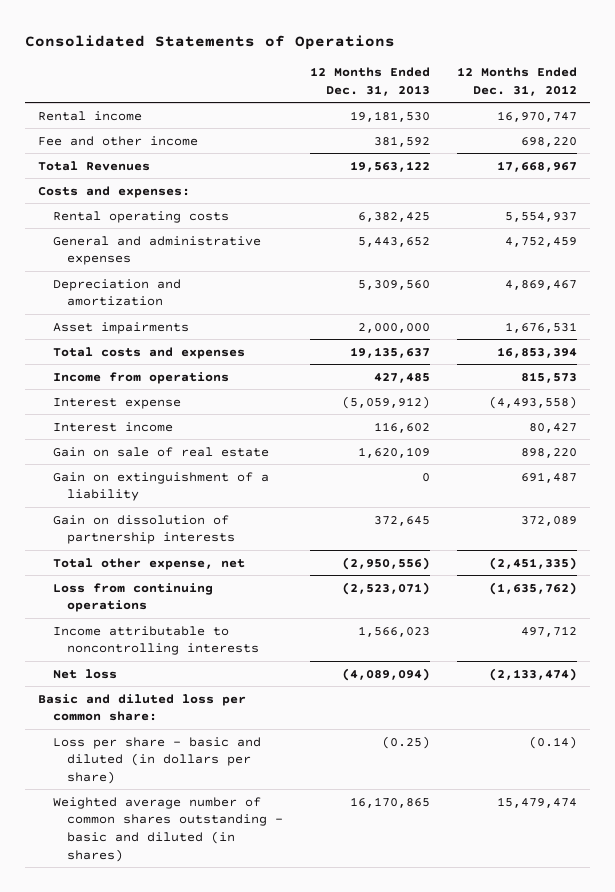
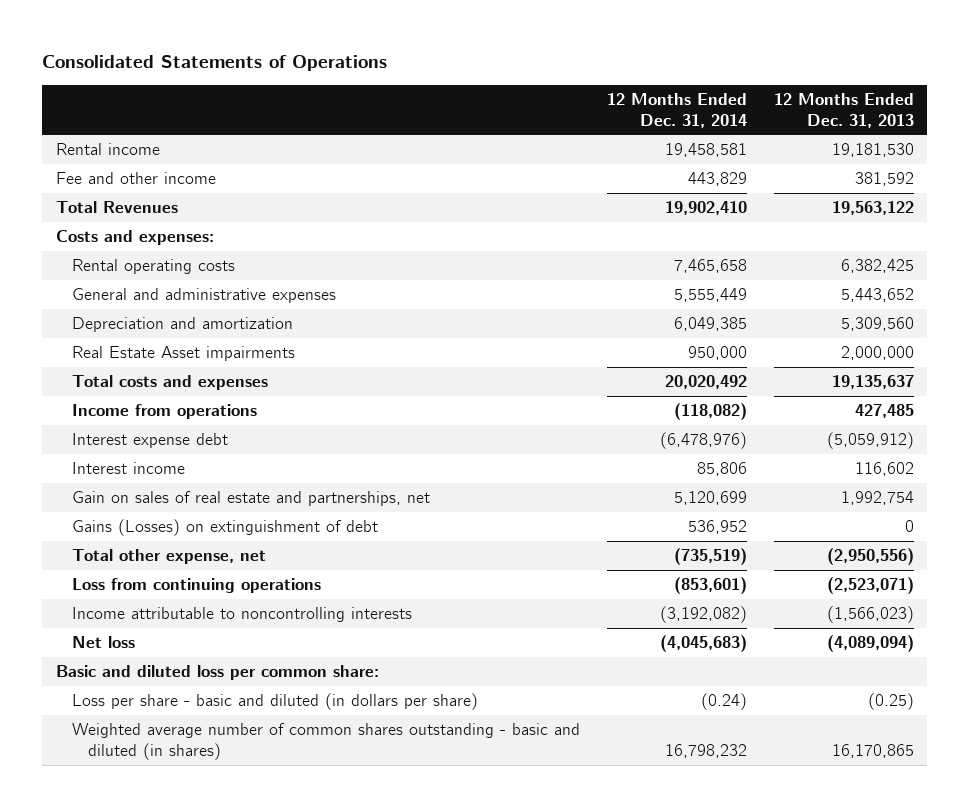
- | 12 Months Ended Dec. 31, 2013 | 12 Months Ended Dec. 31, 2012
+ | 12 Months Ended Dec. 31, 2014 | 12 Months Ended Dec. 31, 2013
- Asset impairments | 2,000,000 | 1,676,531
+ Real Estate Asset impairments | 950,000 | 2,000,000
- Interest expense | (5,059,912) | (4,493,558)
+ Interest expense debt | (6,478,976) | (5,059,912)
- Gain on sale of real estate | 1,620,109 | 898,220
- Gain on extinguishment of a liability | 0 | 691,487
- Gain on dissolution of partnership interests | 372,645 | 372,089
+ Gain on sales of real estate and partnerships, net | 5,120,699 | 1,992,754
+ Gains (Losses) on extinguishment of debt | 536,952 | 0
- Income attributable to noncontrolling interests | 1,566,023 | 497,712
+ Income attributable to noncontrolling interests | (3,192,082) | (1,566,023)

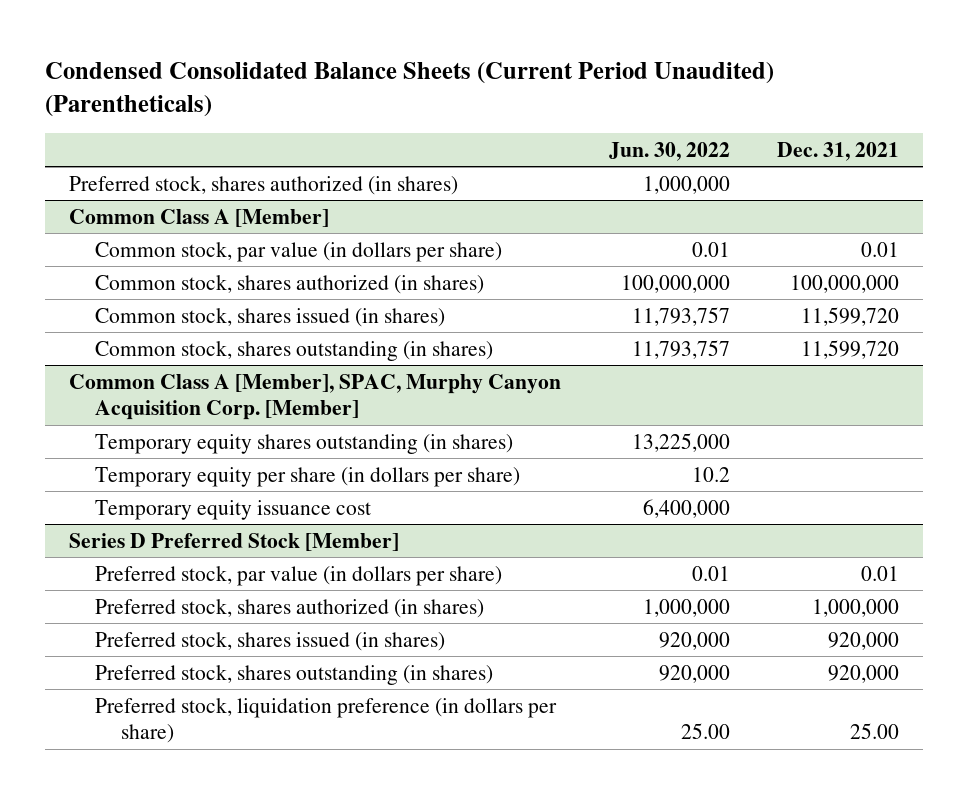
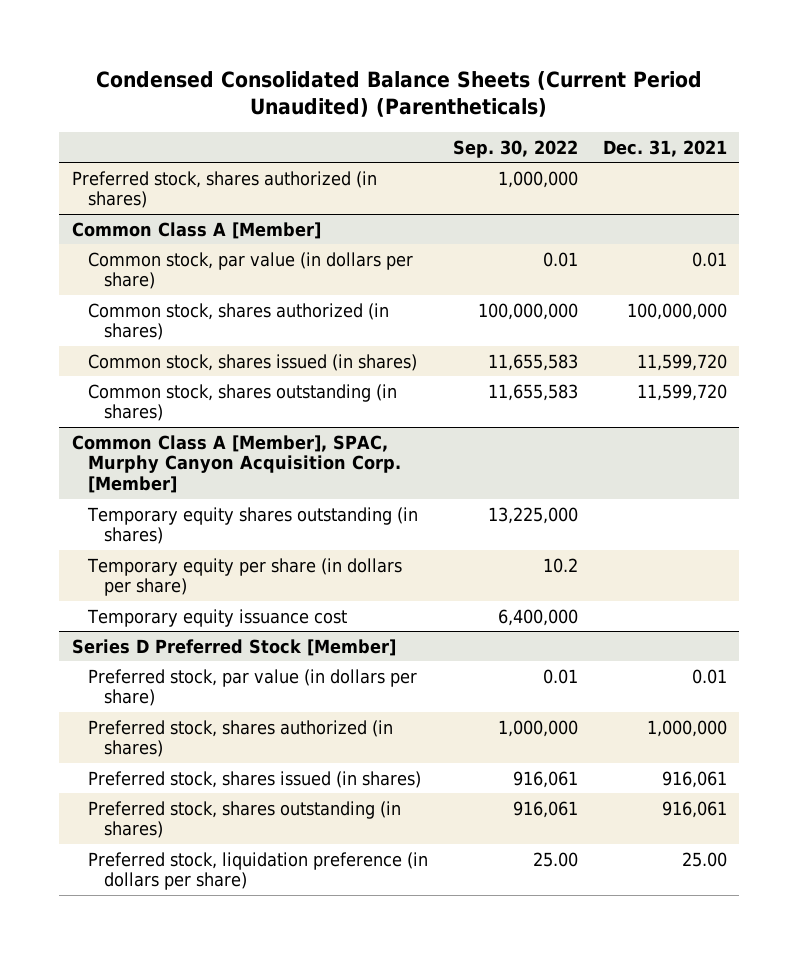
- | Jun. 30, 2022 | Dec. 31, 2021
+ | Sep. 30, 2022 | Dec. 31, 2021
@ Series D Preferred Stock [Member]
- Preferred stock, shares issued (in shares) | 920,000 | 920,000
- Preferred stock, shares outstanding (in shares) | 920,000 | 920,000
+ Preferred stock, shares issued (in shares) | 916,061 | 916,061
+ Preferred stock, shares outstanding (in shares) | 916,061 | 916,061

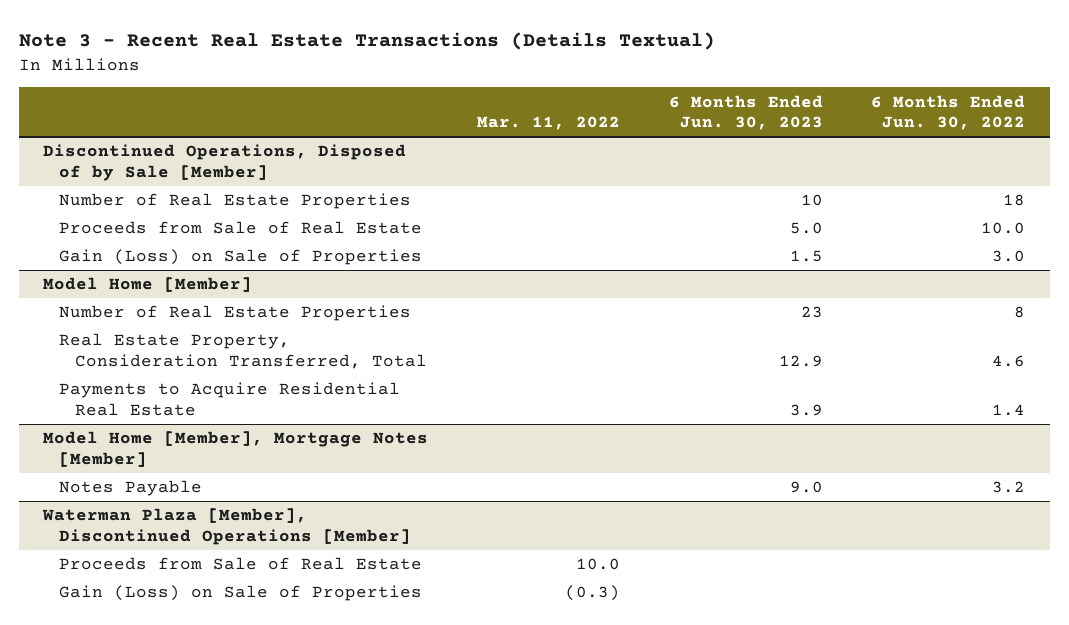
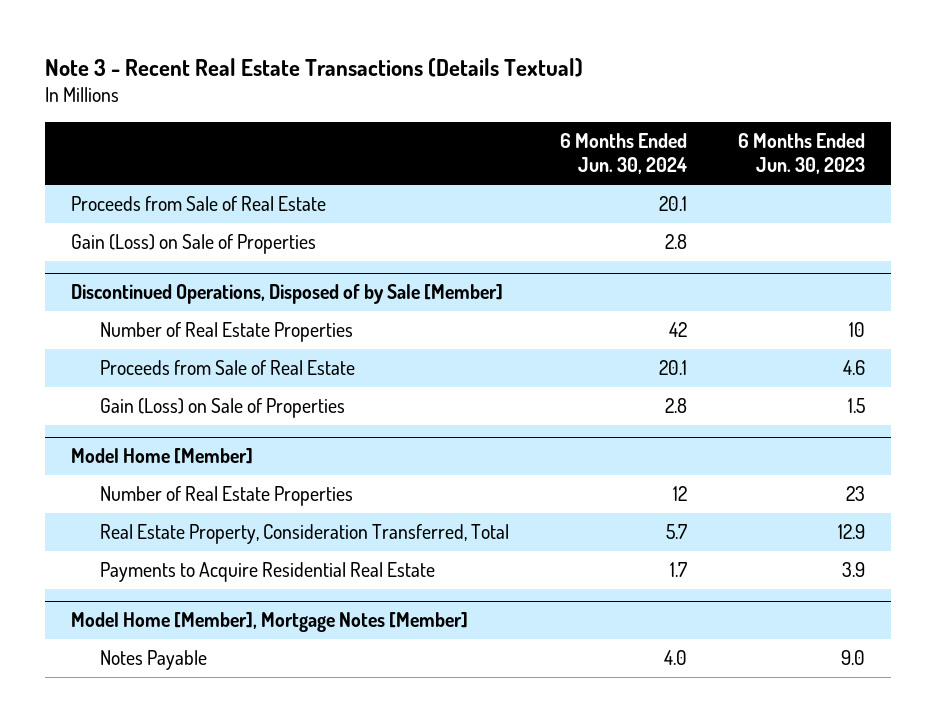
- | Mar. 11, 2022 | 6 Months Ended Jun. 30, 2023 | 6 Months Ended Jun. 30, 2022
+ | 6 Months Ended Jun. 30, 2024 | 6 Months Ended Jun. 30, 2023
+ Proceeds from Sale of Real Estate | 20.1 |
+ Gain (Loss) on Sale of Properties | 2.8 |
@ Discontinued Operations, Disposed of by Sale [Member]
- Proceeds from Sale of Real Estate | | 5.0 | 10.0
+ Proceeds from Sale of Real Estate | 20.1 | 4.6
- Waterman Plaza [Member], Discontinued Operations [Member]
- Proceeds from Sale of Real Estate | 10.0 | |
- Gain (Loss) on Sale of Properties | (0.3) | |

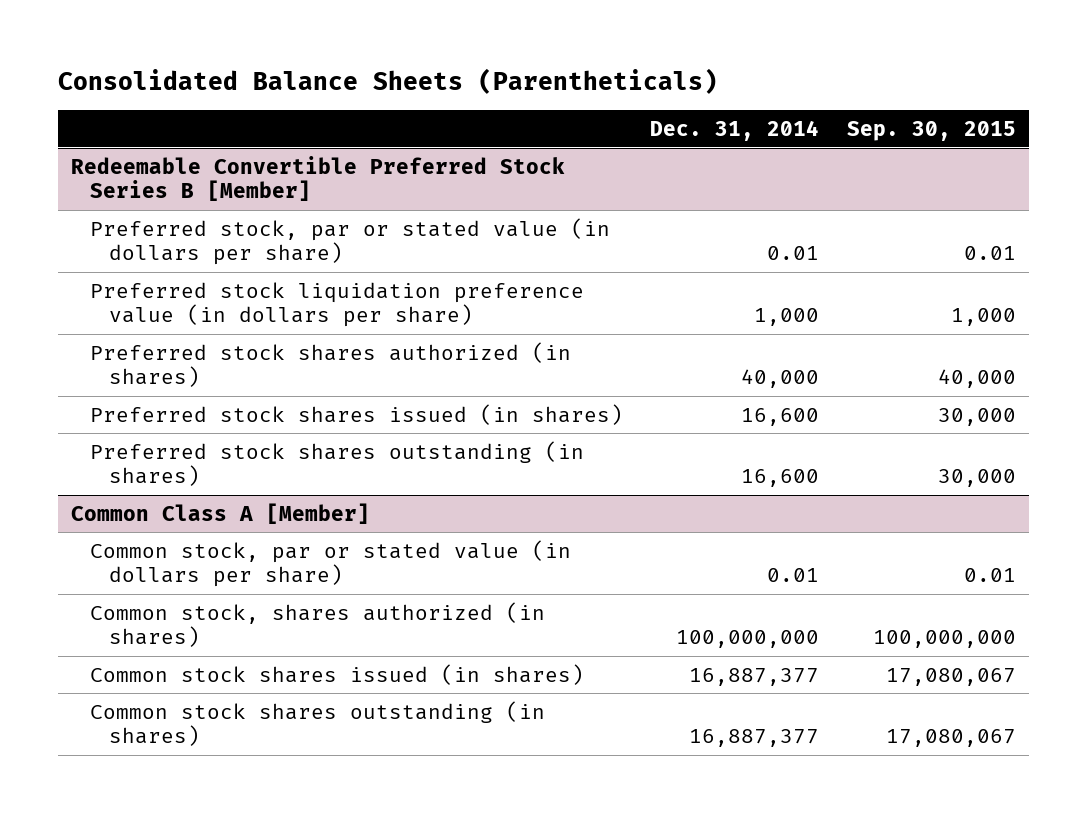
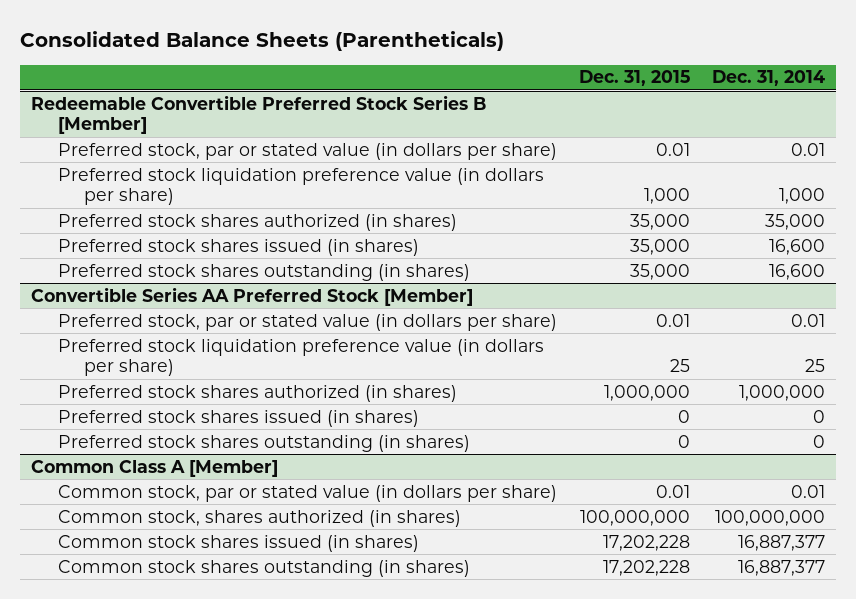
- | Dec. 31, 2014 | Sep. 30, 2015
+ | Dec. 31, 2015 | Dec. 31, 2014
@ Redeemable Convertible Preferred Stock Series B [Member]
- Preferred stock shares authorized (in shares) | 40,000 | 40,000
+ Preferred stock shares authorized (in shares) | 35,000 | 35,000
+ Convertible Series AA Preferred Stock [Member]
+ Preferred stock, par or stated value (in dollars per share) | 0.01 | 0.01
+ Preferred stock liquidation preference value (in dollars per share) | 25 | 25
+ Preferred stock shares authorized (in shares) | 1,000,000 | 1,000,000
+ Preferred stock shares issued (in shares) | 0 | 0
+ Preferred stock shares outstanding (in shares) | 0 | 0

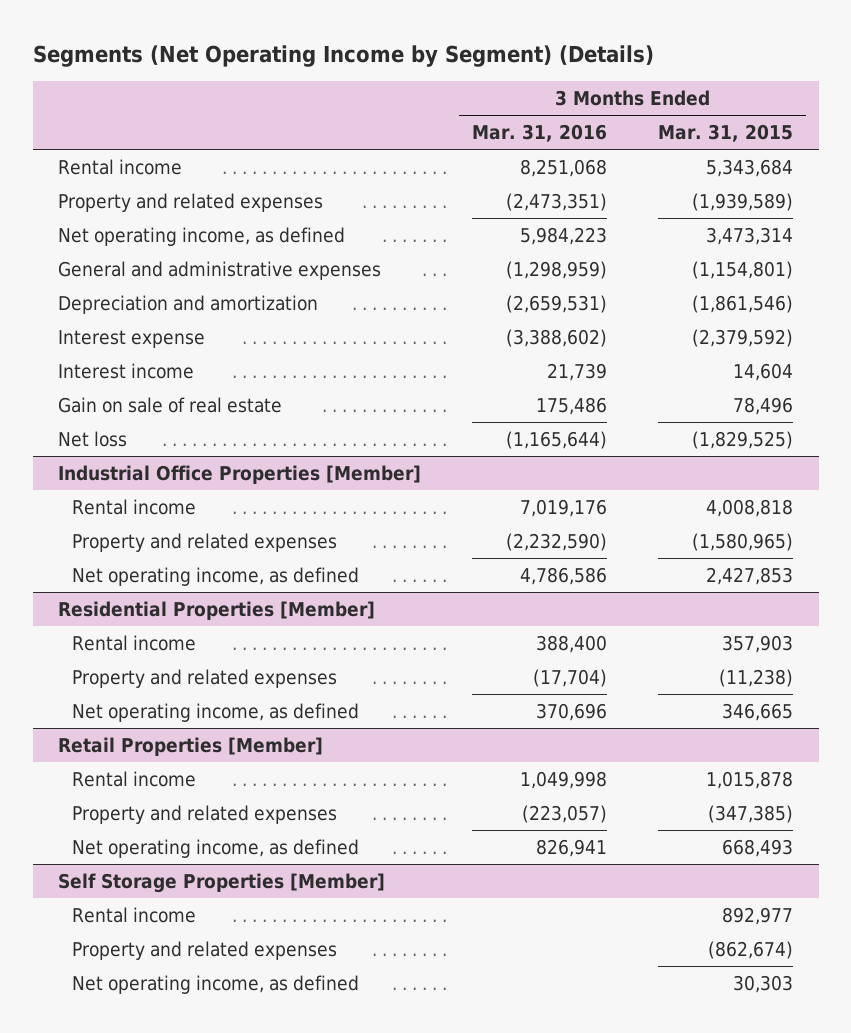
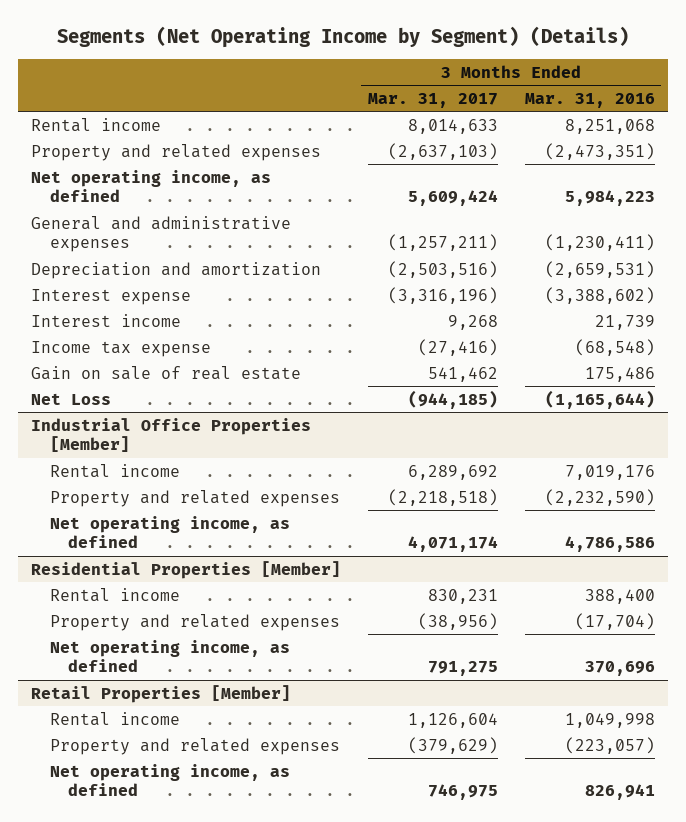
- | 3 Months Ended Mar. 31, 2016 | 3 Months Ended Mar. 31, 2015
+ | 3 Months Ended Mar. 31, 2017 | 3 Months Ended Mar. 31, 2016
- General and administrative expenses | (1,298,959) | (1,154,801)
+ General and administrative expenses | (1,257,211) | (1,230,411)
+ Income tax expense | (27,416) | (68,548)
- Net loss | (1,165,644) | (1,829,525)
+ Net Loss | (944,185) | (1,165,644)
- Self Storage Properties [Member]
- Rental income | | 892,977
- Property and related expenses | | (862,674)
- Net operating income, as defined | | 30,303

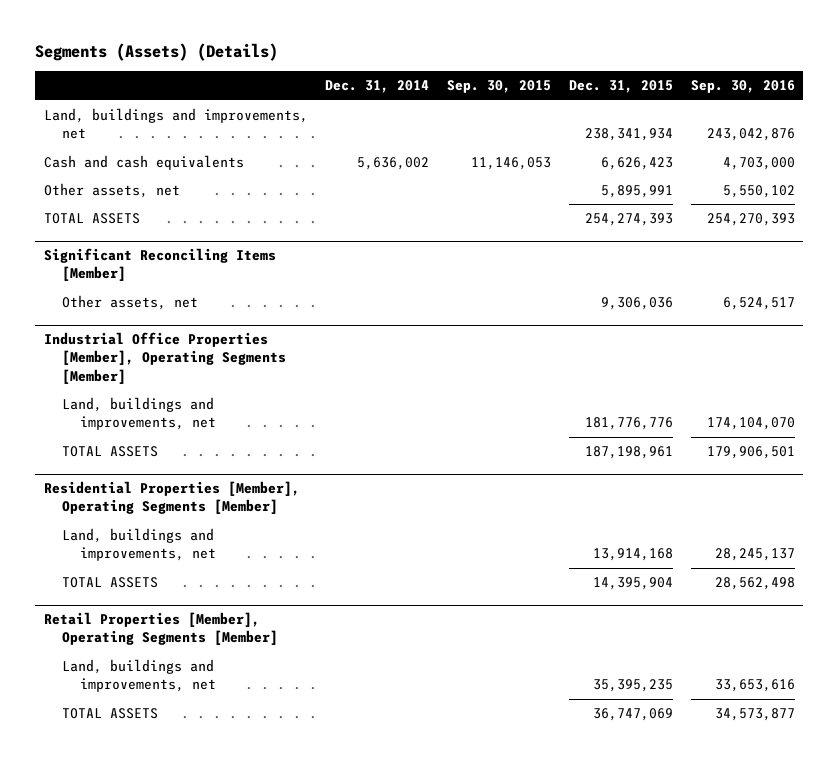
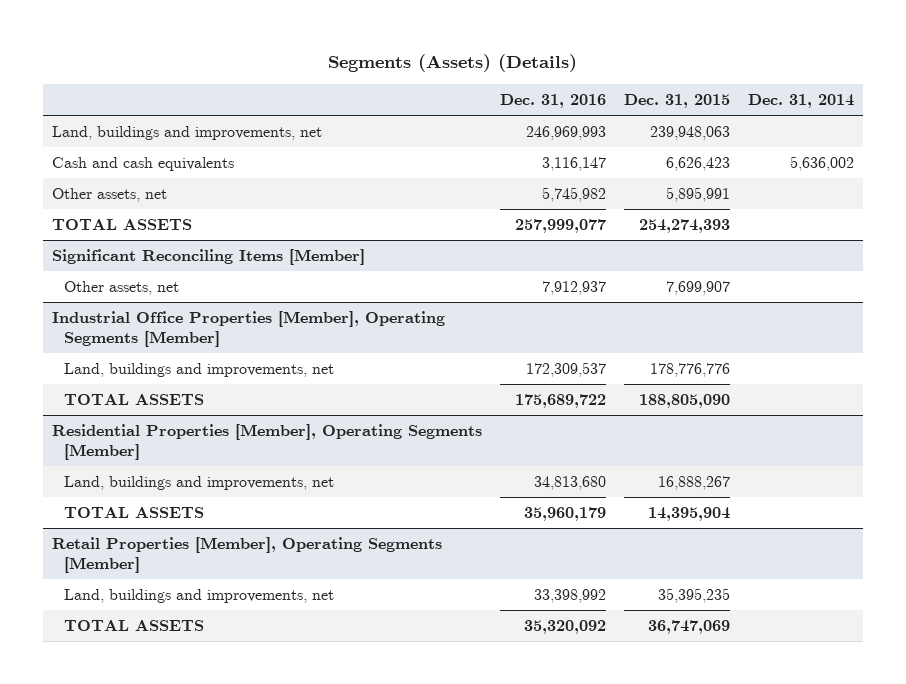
- | Dec. 31, 2014 | Sep. 30, 2015 | Dec. 31, 2015 | Sep. 30, 2016
+ | Dec. 31, 2016 | Dec. 31, 2015 | Dec. 31, 2014
- Land, buildings and improvements, net | | | 238,341,934 | 243,042,876
+ Land, buildings and improvements, net | 246,969,993 | 239,948,063 |
@ Significant Reconciling Items [Member]
- Other assets, net | | | 9,306,036 | 6,524,517
+ Other assets, net | 7,912,937 | 7,699,907 |
@ Industrial Office Properties [Member], Operating Segments [Member]
- Land, buildings and improvements, net | | | 181,776,776 | 174,104,070
- TOTAL ASSETS | | | 187,198,961 | 179,906,501
+ Land, buildings and improvements, net | 172,309,537 | 178,776,776 |
+ TOTAL ASSETS | 175,689,722 | 188,805,090 |
@ Residential Properties [Member], Operating Segments [Member]
- Land, buildings and improvements, net | | | 13,914,168 | 28,245,137
+ Land, buildings and improvements, net | 34,813,680 | 16,888,267 |

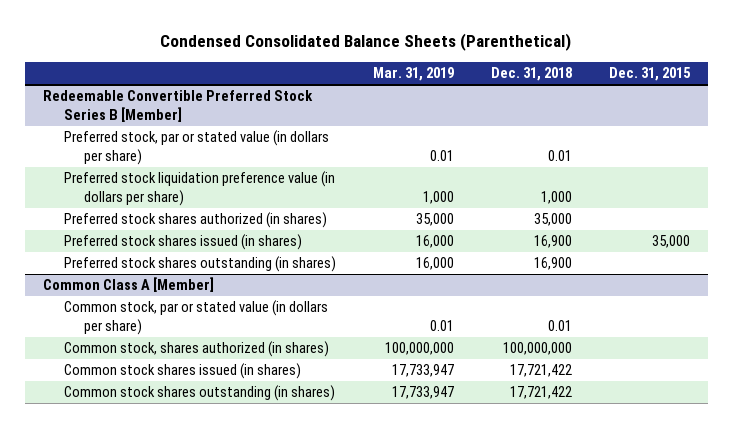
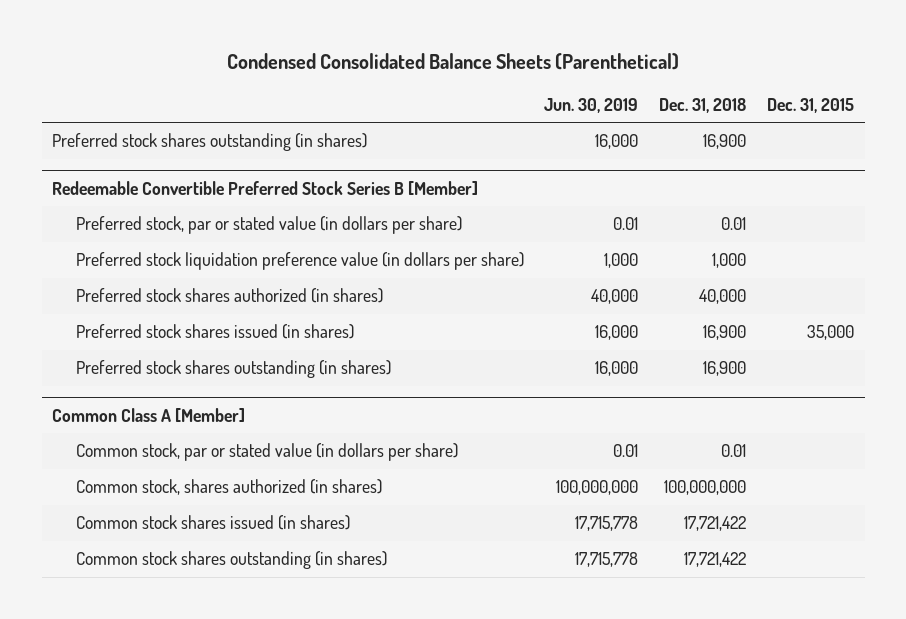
- | Mar. 31, 2019 | Dec. 31, 2018 | Dec. 31, 2015
+ | Jun. 30, 2019 | Dec. 31, 2018 | Dec. 31, 2015
+ Preferred stock shares outstanding (in shares) | 16,000 | 16,900 |
@ Redeemable Convertible Preferred Stock Series B [Member]
- Preferred stock shares authorized (in shares) | 35,000 | 35,000 |
+ Preferred stock shares authorized (in shares) | 40,000 | 40,000 |

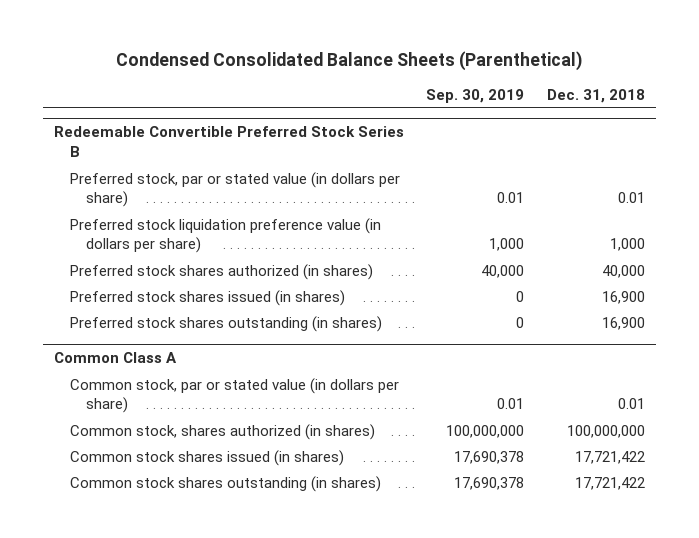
- | Jun. 30, 2019 | Dec. 31, 2018 | Dec. 31, 2015
+ | Sep. 30, 2019 | Dec. 31, 2018
- Preferred stock shares outstanding (in shares) | 16,000 | 16,900 |
- Redeemable Convertible Preferred Stock Series B [Member]
+ Redeemable Convertible Preferred Stock Series B
- Common Class A [Member]
+ Common Class A

